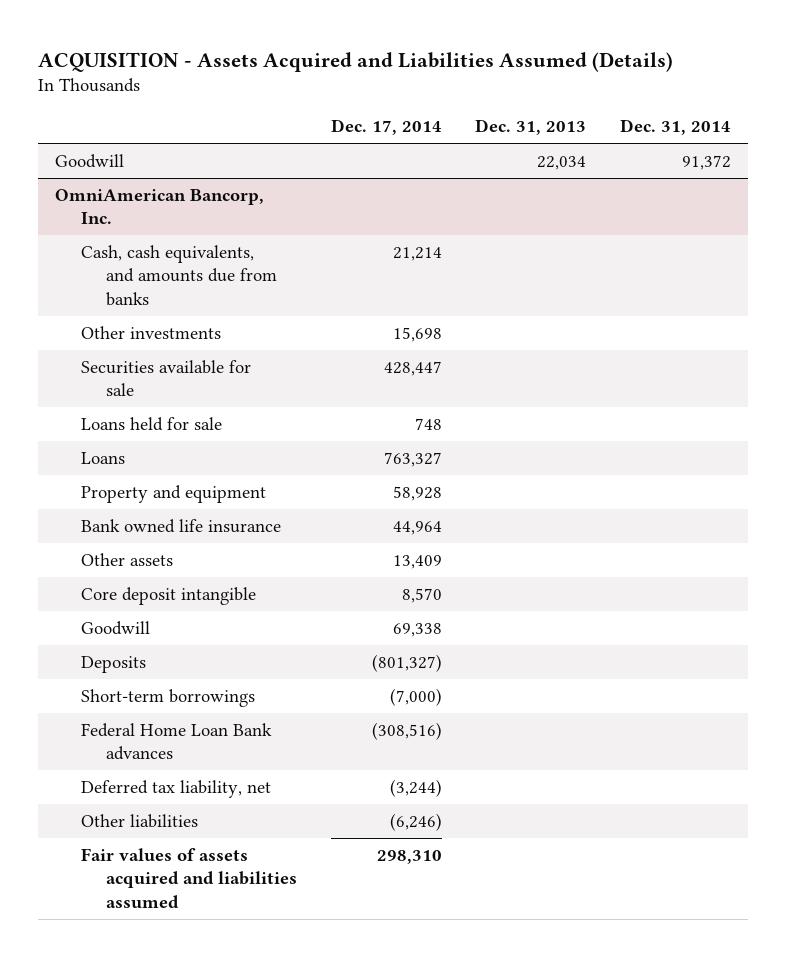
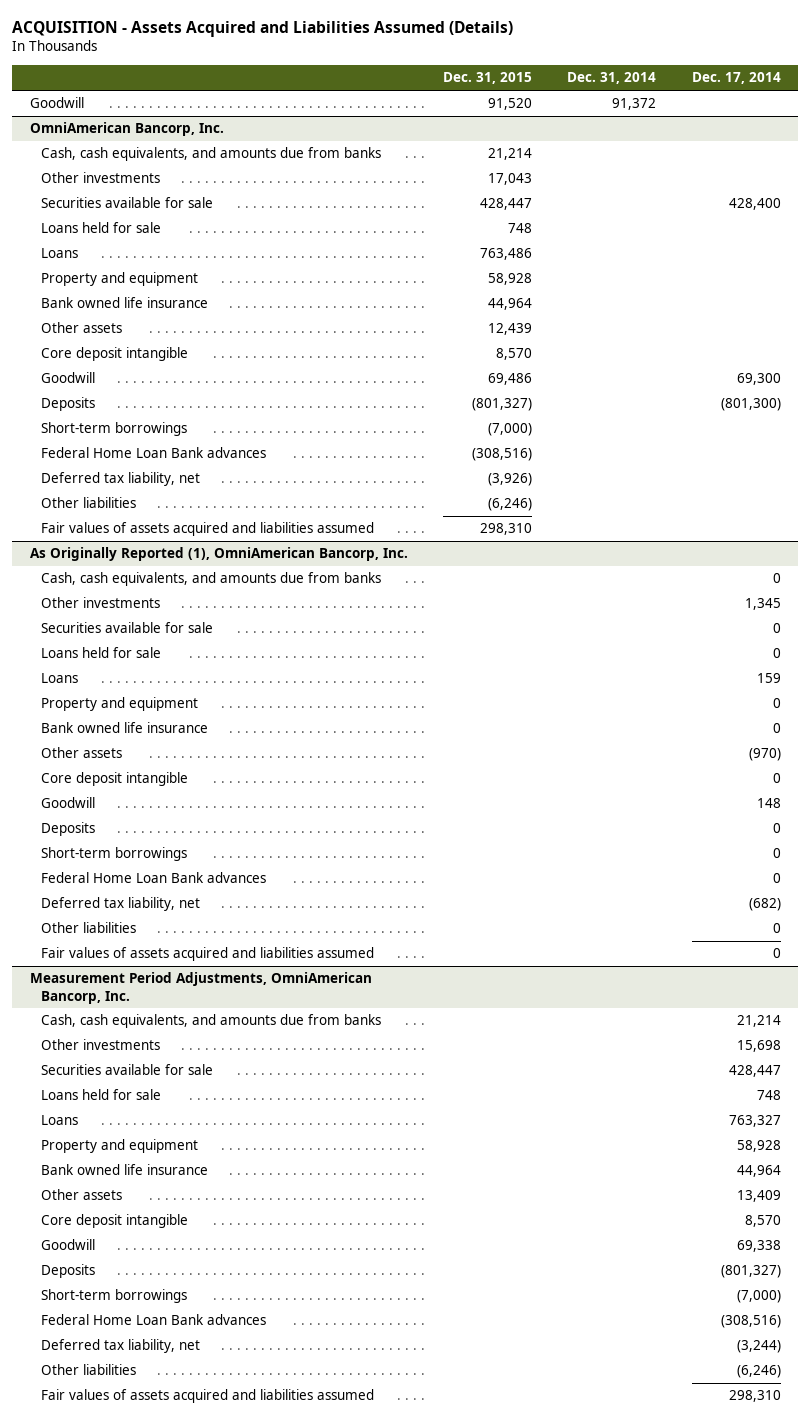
- | Dec. 17, 2014 | Dec. 31, 2013 | Dec. 31, 2014
+ | Dec. 31, 2015 | Dec. 31, 2014 | Dec. 17, 2014
@ OmniAmerican Bancorp, Inc.
+ Cash, cash equivalents, and amounts due from banks | 21,214 | |
+ Other investments | 17,043 | |
+ Securities available for sale | 428,447 | | 428,400
+ Loans held for sale | 748 | |
+ Loans | 763,486 | |
+ Property and equipment | 58,928 | |
+ Bank owned life insurance | 44,964 | |
+ Other assets | 12,439 | |
+ Core deposit intangible | 8,570 | |
+ Goodwill | 69,486 | | 69,300
+ Deposits | (801,327) | | (801,300)
+ Short-term borrowings | (7,000) | |
+ Federal Home Loan Bank advances | (308,516) | |
+ Deferred tax liability, net | (3,926) | |
+ Other liabilities | (6,246) | |
+ Fair values of assets acquired and liabilities assumed | 298,310 | |
+ As Originally Reported (1), OmniAmerican Bancorp, Inc.
+ Cash, cash equivalents, and amounts due from banks | | | 0
+ Other investments | | | 1,345
+ Securities available for sale | | | 0
+ Loans held for sale | | | 0
+ Loans | | | 159
+ Property and equipment | | | 0
+ Bank owned life insurance | | | 0
+ Other assets | | | (970)
+ Core deposit intangible | | | 0
+ Goodwill | | | 148
+ Deposits | | | 0
+ Short-term borrowings | | | 0
+ Federal Home Loan Bank advances | | | 0
+ Deferred tax liability, net | | | (682)
+ Other liabilities | | | 0
+ Fair values of assets acquired and liabilities assumed | | | 0
+ Measurement Period Adjustments, OmniAmerican Bancorp, Inc.

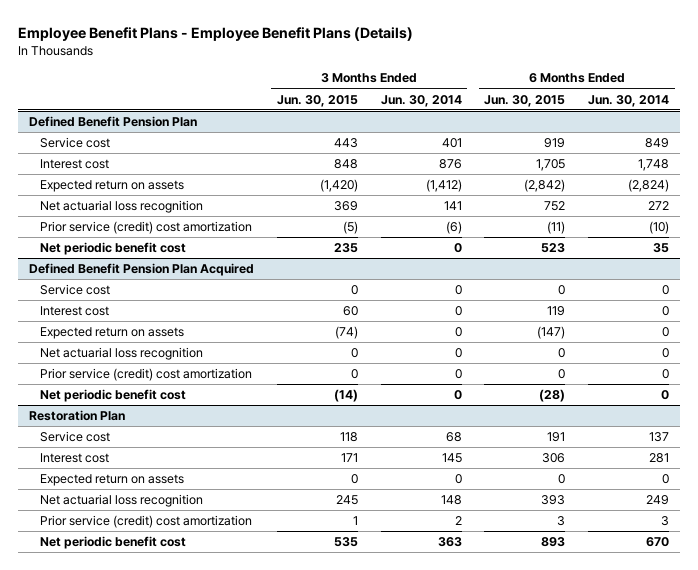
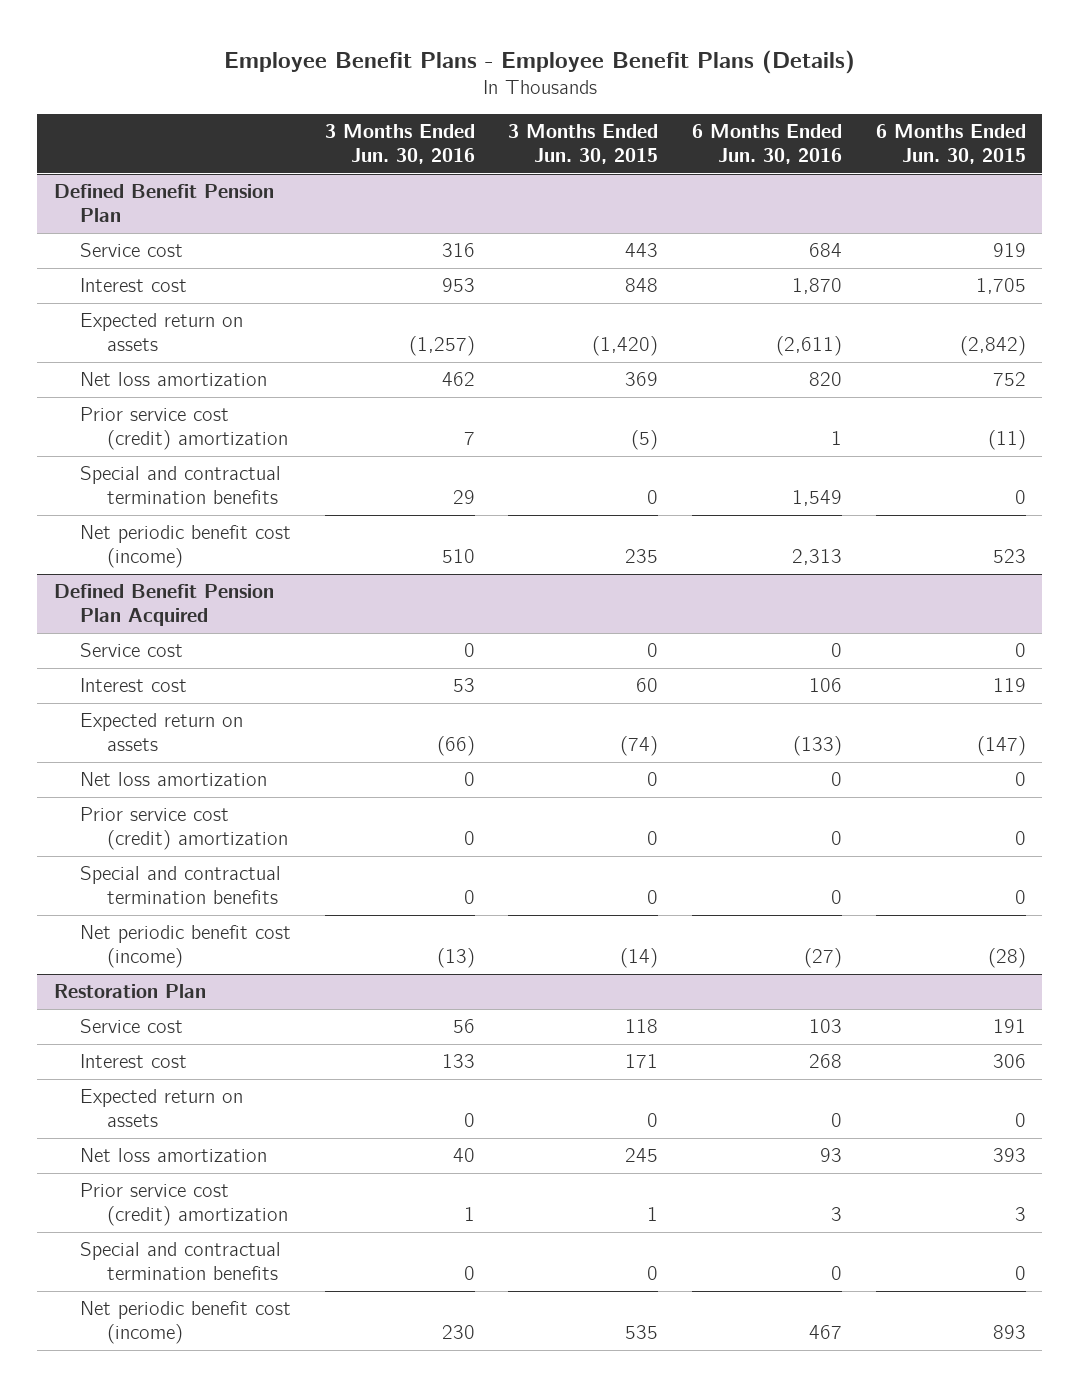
- | 3 Months Ended Jun. 30, 2015 | 3 Months Ended Jun. 30, 2014 | 6 Months Ended Jun. 30, 2015 | 6 Months Ended Jun. 30, 2014
+ | 3 Months Ended Jun. 30, 2016 | 3 Months Ended Jun. 30, 2015 | 6 Months Ended Jun. 30, 2016 | 6 Months Ended Jun. 30, 2015
@ Defined Benefit Pension Plan
- Net actuarial loss recognition | 369 | 141 | 752 | 272
- Prior service (credit) cost amortization | (5) | (6) | (11) | (10)
- Net periodic benefit cost | 235 | 0 | 523 | 35
+ Net loss amortization | 462 | 369 | 820 | 752
+ Prior service cost (credit) amortization | 7 | (5) | 1 | (11)
+ Special and contractual termination benefits | 29 | 0 | 1,549 | 0
+ Net periodic benefit cost (income) | 510 | 235 | 2,313 | 523
@ Defined Benefit Pension Plan Acquired
- Net actuarial loss recognition | 0 | 0 | 0 | 0
- Prior service (credit) cost amortization | 0 | 0 | 0 | 0
- Net periodic benefit cost | (14) | 0 | (28) | 0
+ Net loss amortization | 0 | 0 | 0 | 0
+ Prior service cost (credit) amortization | 0 | 0 | 0 | 0
+ Special and contractual termination benefits | 0 | 0 | 0 | 0
+ Net periodic benefit cost (income) | (13) | (14) | (27) | (28)
@ Restoration Plan
- Net actuarial loss recognition | 245 | 148 | 393 | 249
- Prior service (credit) cost amortization | 1 | 2 | 3 | 3
- Net periodic benefit cost | 535 | 363 | 893 | 670
+ Net loss amortization | 40 | 245 | 93 | 393
+ Prior service cost (credit) amortization | 1 | 1 | 3 | 3
+ Special and contractual termination benefits | 0 | 0 | 0 | 0
+ Net periodic benefit cost (income) | 230 | 535 | 467 | 893

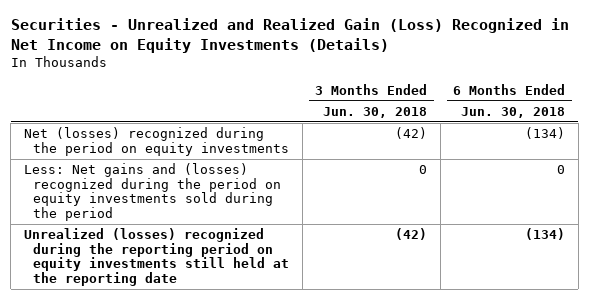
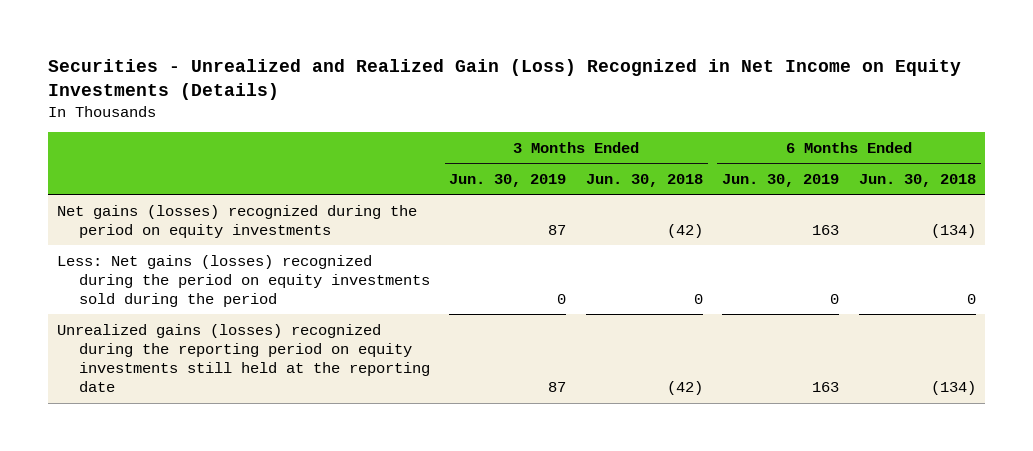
- | 3 Months Ended Jun. 30, 2018 | 6 Months Ended Jun. 30, 2018
+ | 3 Months Ended Jun. 30, 2019 | 3 Months Ended Jun. 30, 2018 | 6 Months Ended Jun. 30, 2019 | 6 Months Ended Jun. 30, 2018
- Net (losses) recognized during the period on equity investments | (42) | (134)
- Less: Net gains and (losses) recognized during the period on equity investments sold during the period | 0 | 0
- Unrealized (losses) recognized during the reporting period on equity investments still held at the reporting date | (42) | (134)
+ Net gains (losses) recognized during the period on equity investments | 87 | (42) | 163 | (134)
+ Less: Net gains (losses) recognized during the period on equity investments sold during the period | 0 | 0 | 0 | 0
+ Unrealized gains (losses) recognized during the reporting period on equity investments still held at the reporting date | 87 | (42) | 163 | (134)

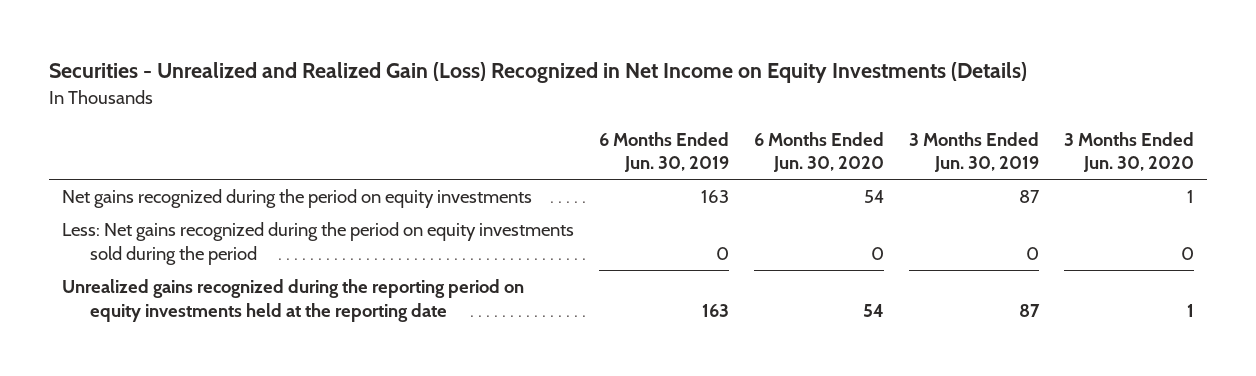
- | 3 Months Ended Jun. 30, 2019 | 3 Months Ended Jun. 30, 2018 | 6 Months Ended Jun. 30, 2019 | 6 Months Ended Jun. 30, 2018
+ | 6 Months Ended Jun. 30, 2019 | 6 Months Ended Jun. 30, 2020 | 3 Months Ended Jun. 30, 2019 | 3 Months Ended Jun. 30, 2020
- Net gains (losses) recognized during the period on equity investments | 87 | (42) | 163 | (134)
- Less: Net gains (losses) recognized during the period on equity investments sold during the period | 0 | 0 | 0 | 0
- Unrealized gains (losses) recognized during the reporting period on equity investments still held at the reporting date | 87 | (42) | 163 | (134)
+ Net gains recognized during the period on equity investments | 163 | 54 | 87 | 1
+ Less: Net gains recognized during the period on equity investments sold during the period | 0 | 0 | 0 | 0
+ Unrealized gains recognized during the reporting period on equity investments held at the reporting date | 163 | 54 | 87 | 1

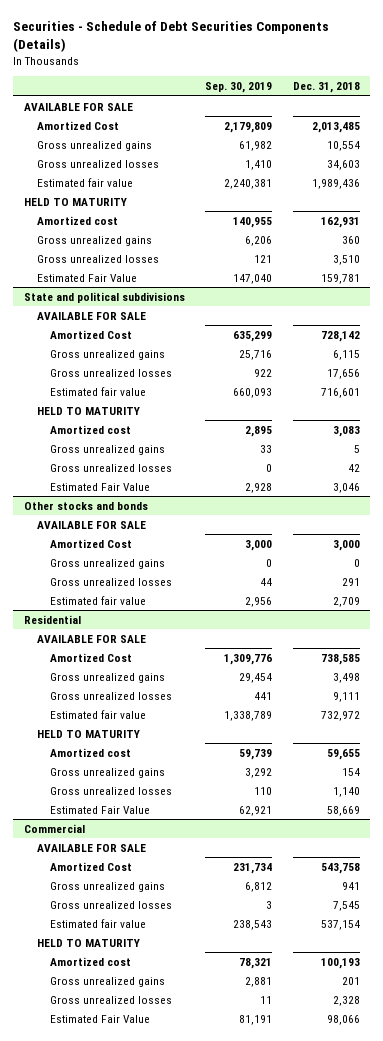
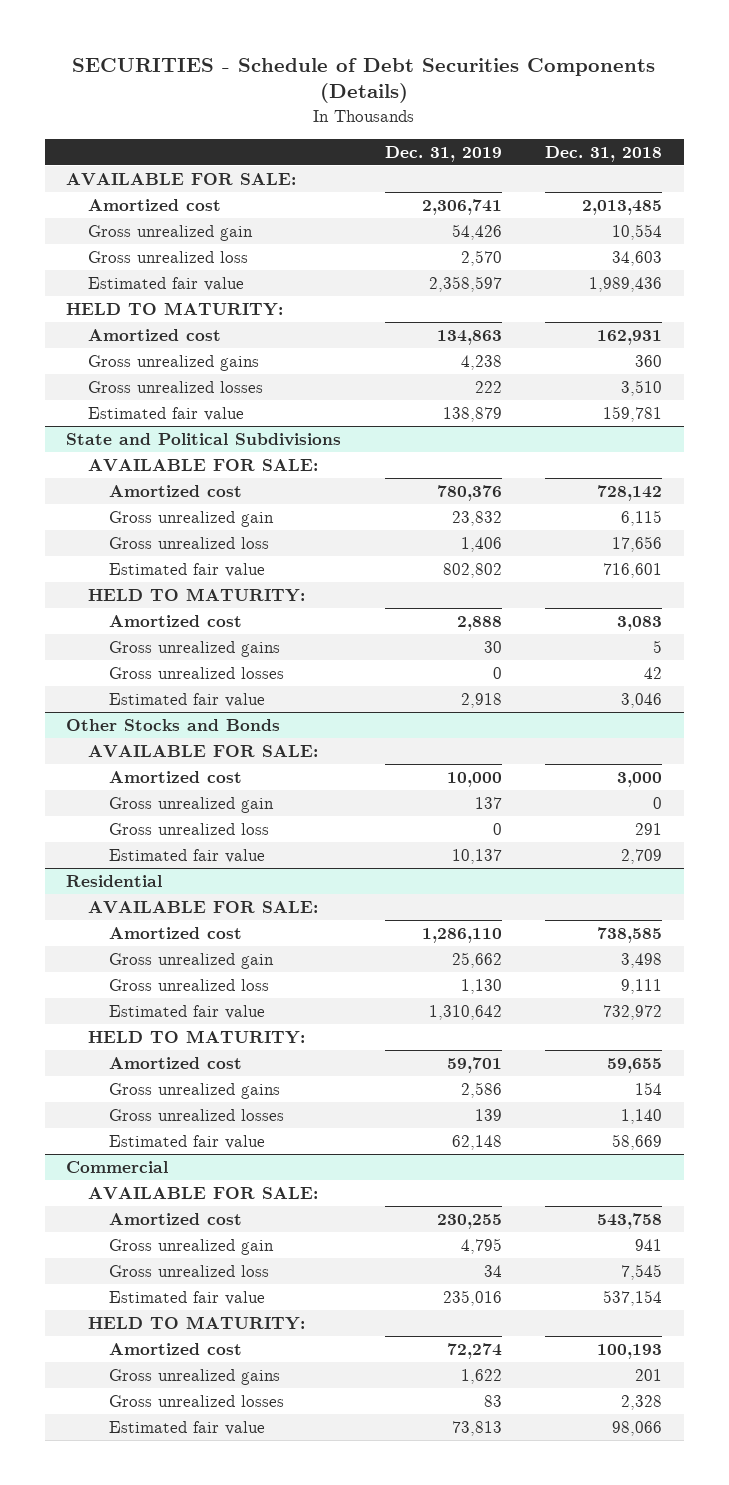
- Securities - Schedule of Debt Securities Components (Details)
+ SECURITIES - Schedule of Debt Securities Components (Details)
- | Sep. 30, 2019 | Dec. 31, 2018
+ | Dec. 31, 2019 | Dec. 31, 2018
- AVAILABLE FOR SALE
- Amortized Cost | 2,179,809 | 2,013,485
- Gross unrealized gains | 61,982 | 10,554
- Gross unrealized losses | 1,410 | 34,603
+ AVAILABLE FOR SALE:
+ Amortized cost | 2,306,741 | 2,013,485
+ Gross unrealized gain | 54,426 | 10,554
+ Gross unrealized loss | 2,570 | 34,603
- HELD TO MATURITY
+ HELD TO MATURITY:
- Estimated Fair Value | 147,040 | 159,781
- State and political subdivisions
- AVAILABLE FOR SALE
- Amortized Cost | 635,299 | 728,142
- Gross unrealized gains | 25,716 | 6,115
- Gross unrealized losses | 922 | 17,656
+ Estimated fair value | 138,879 | 159,781
+ State and Political Subdivisions
+ AVAILABLE FOR SALE:
+ Amortized cost | 780,376 | 728,142
+ Gross unrealized gain | 23,832 | 6,115
+ Gross unrealized loss | 1,406 | 17,656
- HELD TO MATURITY
+ HELD TO MATURITY:
- Estimated Fair Value | 2,928 | 3,046
- Other stocks and bonds
- AVAILABLE FOR SALE
- Amortized Cost | 3,000 | 3,000
- Gross unrealized gains | 0 | 0
- Gross unrealized losses | 44 | 291
+ Estimated fair value | 2,918 | 3,046
+ Other Stocks and Bonds
+ AVAILABLE FOR SALE:
+ Amortized cost | 10,000 | 3,000
+ Gross unrealized gain | 137 | 0
+ Gross unrealized loss | 0 | 291
@ Residential
- AVAILABLE FOR SALE
- Amortized Cost | 1,309,776 | 738,585
- Gross unrealized gains | 29,454 | 3,498
- Gross unrealized losses | 441 | 9,111
+ AVAILABLE FOR SALE:
+ Amortized cost | 1,286,110 | 738,585
+ Gross unrealized gain | 25,662 | 3,498
+ Gross unrealized loss | 1,130 | 9,111
- HELD TO MATURITY
+ HELD TO MATURITY:
- Estimated Fair Value | 62,921 | 58,669
+ Estimated fair value | 62,148 | 58,669
@ Commercial
- AVAILABLE FOR SALE
- Amortized Cost | 231,734 | 543,758
- Gross unrealized gains | 6,812 | 941
- Gross unrealized losses | 3 | 7,545
+ AVAILABLE FOR SALE:
+ Amortized cost | 230,255 | 543,758
+ Gross unrealized gain | 4,795 | 941
+ Gross unrealized loss | 34 | 7,545
- HELD TO MATURITY
+ HELD TO MATURITY:
- Estimated Fair Value | 81,191 | 98,066
+ Estimated fair value | 73,813 | 98,066

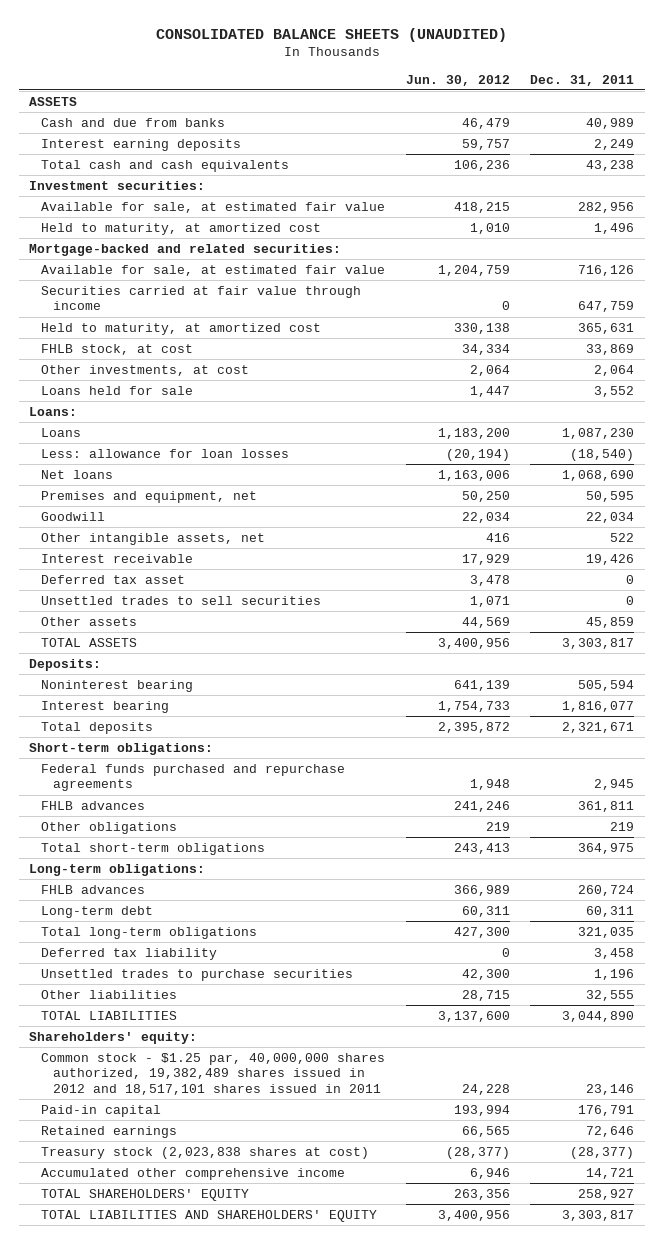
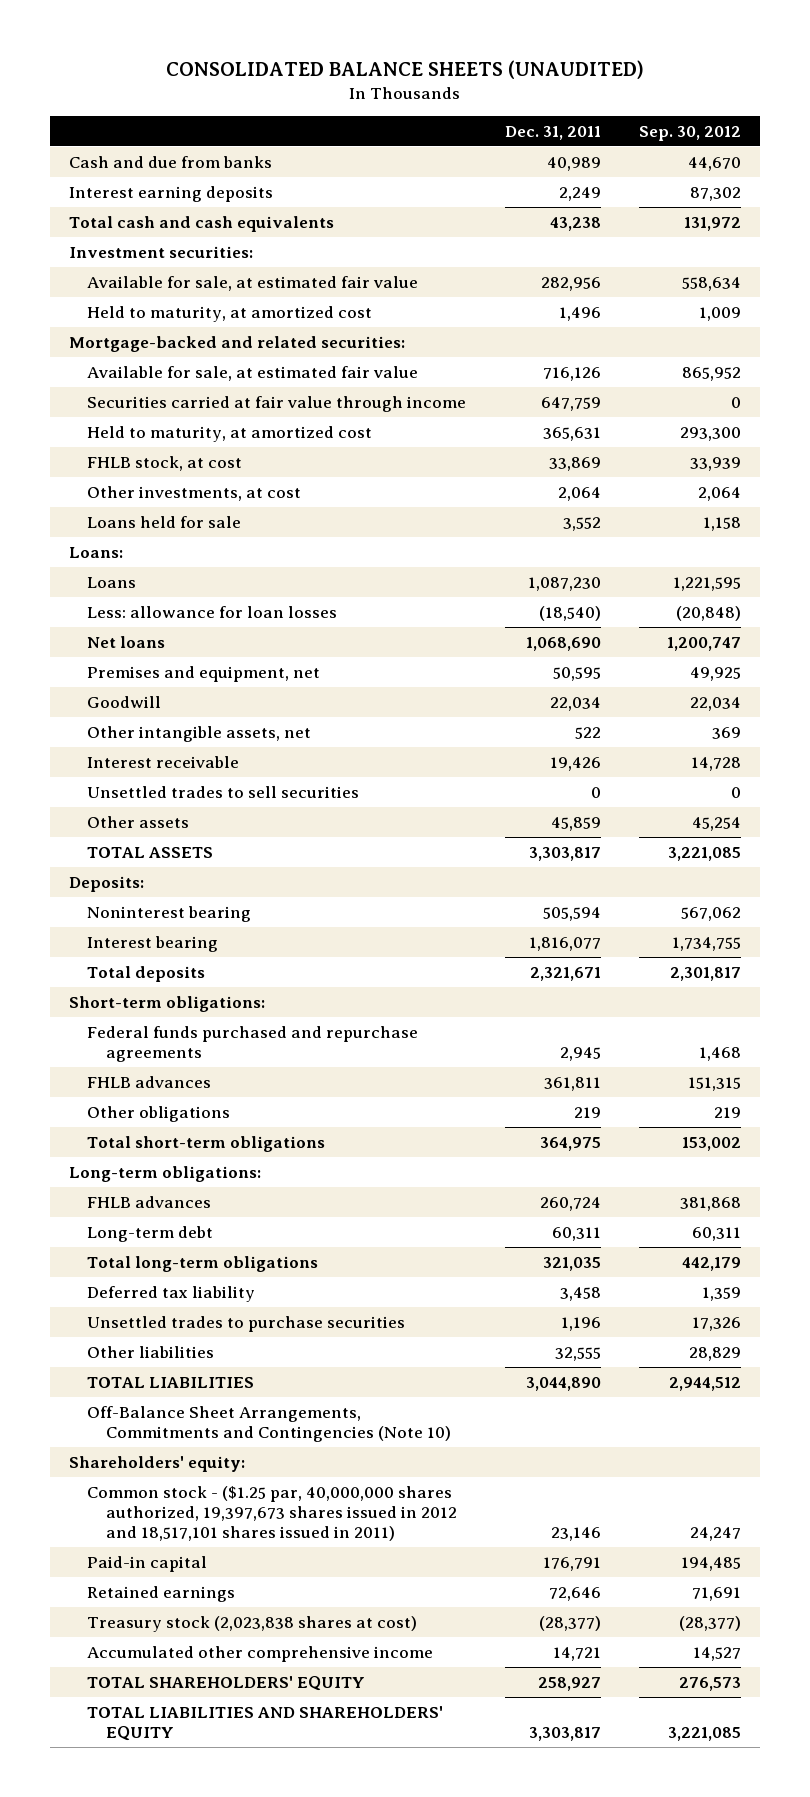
- | Jun. 30, 2012 | Dec. 31, 2011
+ | Dec. 31, 2011 | Sep. 30, 2012
- ASSETS
- Deferred tax asset | 3,478 | 0
+ Off-Balance Sheet Arrangements, Commitments and Contingencies (Note 10)
- Common stock - $1.25 par, 40,000,000 shares authorized, 19,382,489 shares issued in 2012 and 18,517,101 shares issued in 2011 | 24,228 | 23,146
+ Common stock - ($1.25 par, 40,000,000 shares authorized, 19,397,673 shares issued in 2012 and 18,517,101 shares issued in 2011) | 23,146 | 24,247

